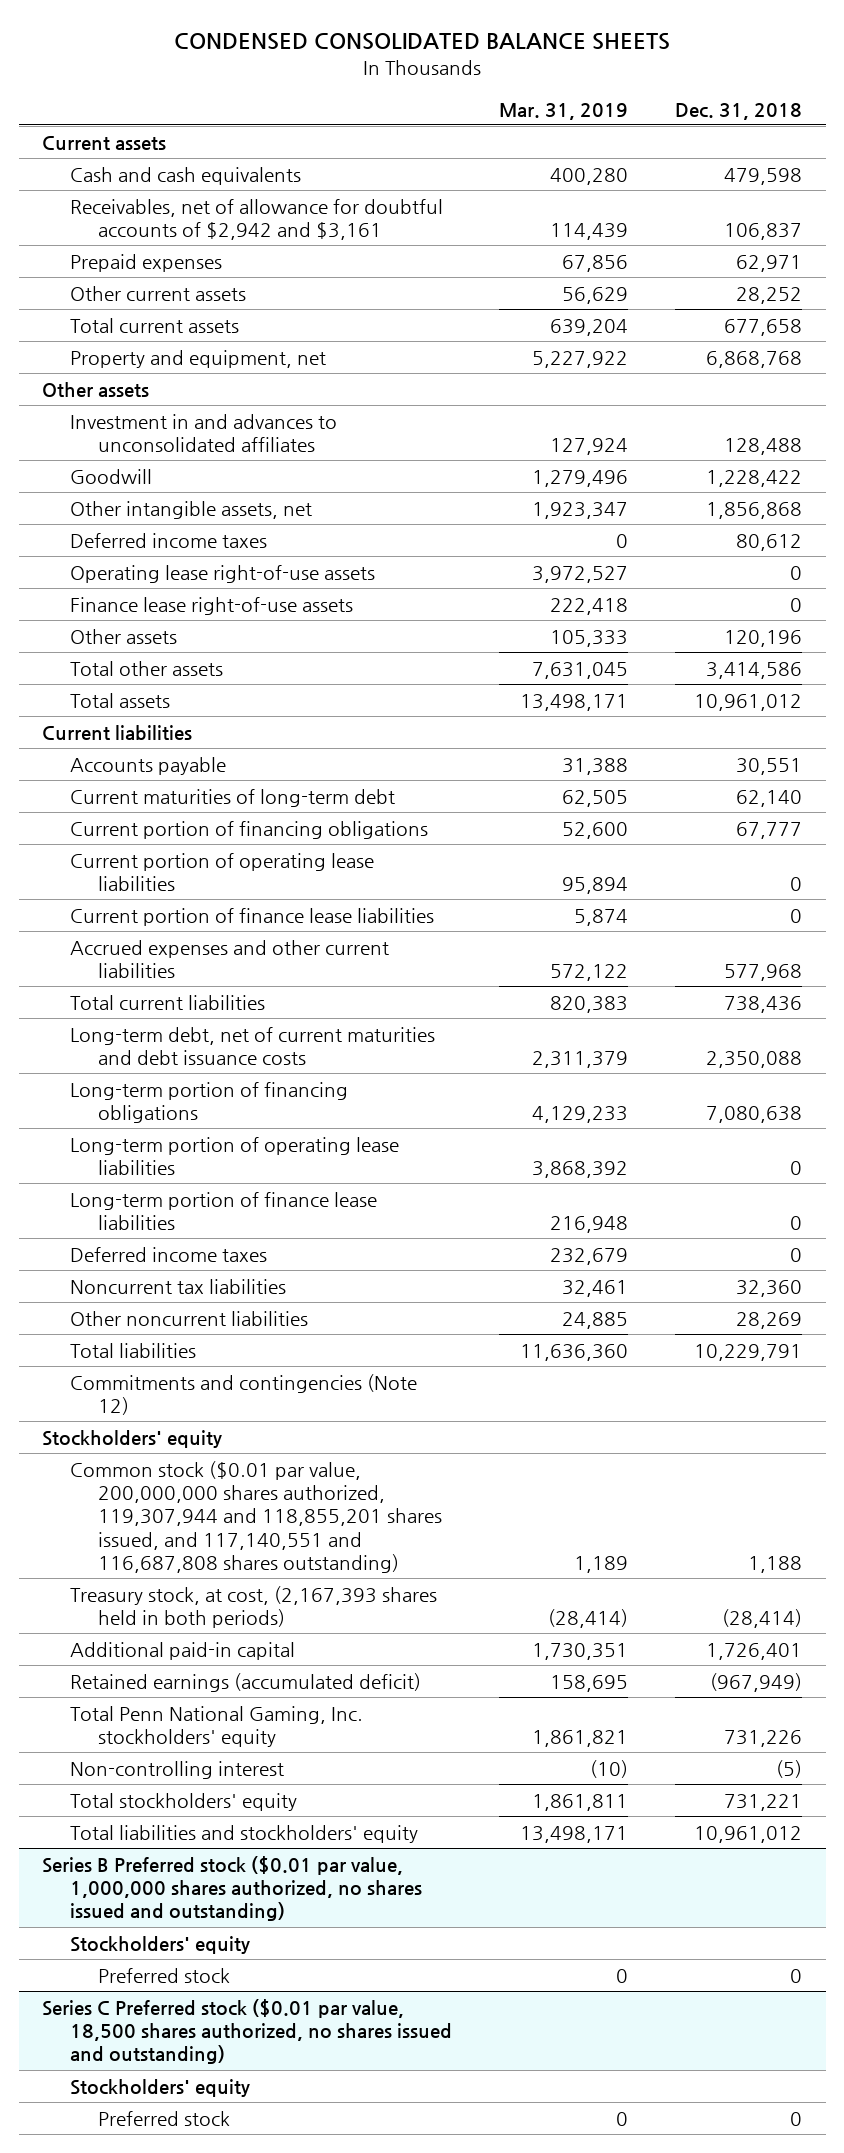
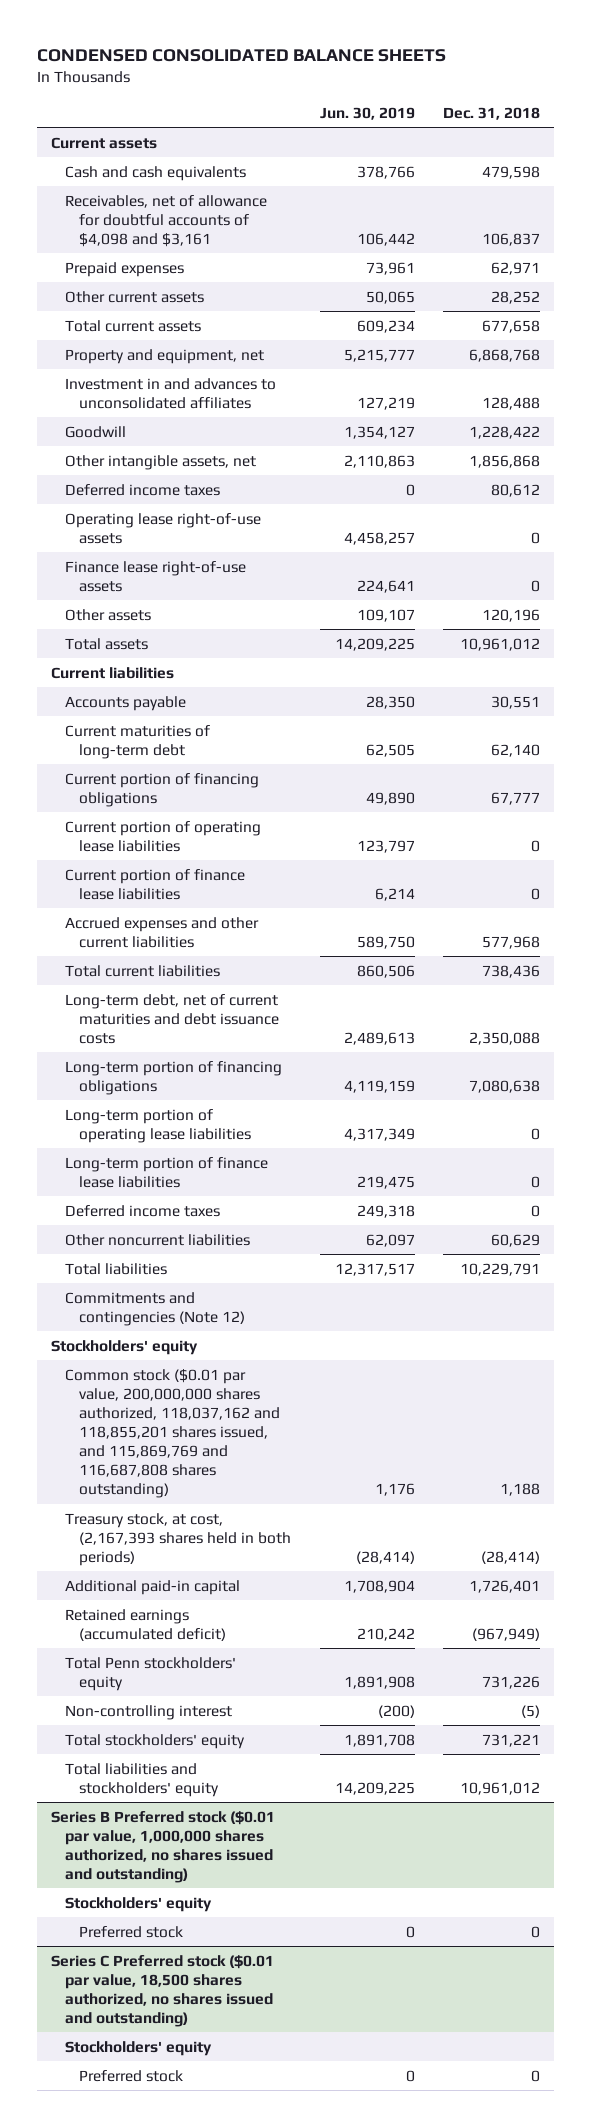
- | Mar. 31, 2019 | Dec. 31, 2018
+ | Jun. 30, 2019 | Dec. 31, 2018
- Receivables, net of allowance for doubtful accounts of $2,942 and $3,161 | 114,439 | 106,837
+ Receivables, net of allowance for doubtful accounts of $4,098 and $3,161 | 106,442 | 106,837
- Other assets
- Total other assets | 7,631,045 | 3,414,586
- Noncurrent tax liabilities | 32,461 | 32,360
- Other noncurrent liabilities | 24,885 | 28,269
+ Other noncurrent liabilities | 62,097 | 60,629
- Common stock ($0.01 par value, 200,000,000 shares authorized, 119,307,944 and 118,855,201 shares issued, and 117,140,551 and 116,687,808 shares outstanding) | 1,189 | 1,188
+ Common stock ($0.01 par value, 200,000,000 shares authorized, 118,037,162 and 118,855,201 shares issued, and 115,869,769 and 116,687,808 shares outstanding) | 1,176 | 1,188
- Total Penn National Gaming, Inc. stockholders' equity | 1,861,821 | 731,226
+ Total Penn stockholders' equity | 1,891,908 | 731,226

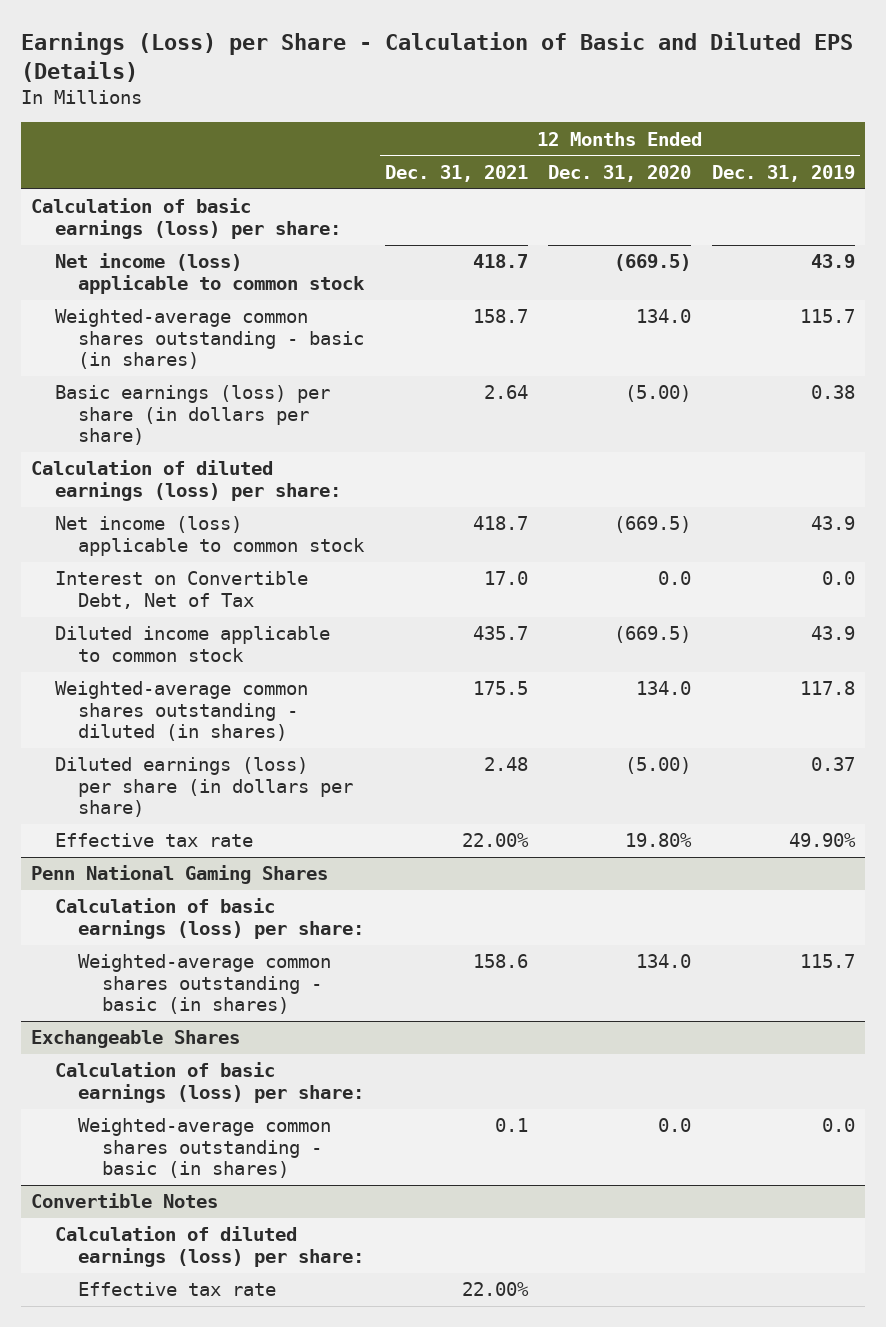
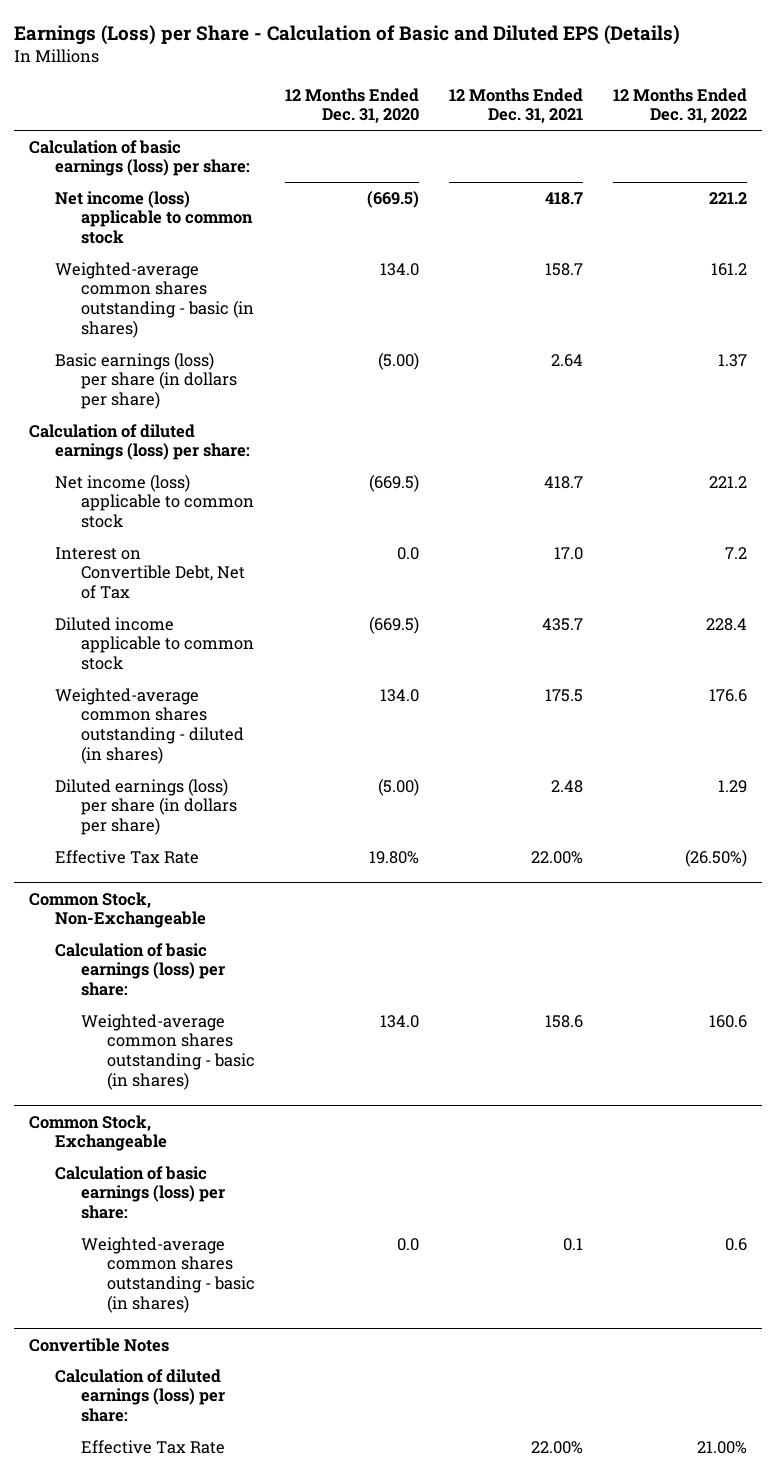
- | 12 Months Ended Dec. 31, 2021 | 12 Months Ended Dec. 31, 2020 | 12 Months Ended Dec. 31, 2019
+ | 12 Months Ended Dec. 31, 2020 | 12 Months Ended Dec. 31, 2021 | 12 Months Ended Dec. 31, 2022
- Effective tax rate | 22.00% | 19.80% | 49.90%
- Penn National Gaming Shares
+ Effective Tax Rate | 19.80% | 22.00% | (26.50%)
+ Common Stock, Non-Exchangeable
- Exchangeable Shares
+ Common Stock, Exchangeable
@ Convertible Notes
- Effective tax rate | 22.00% | |
+ Effective Tax Rate | | 22.00% | 21.00%

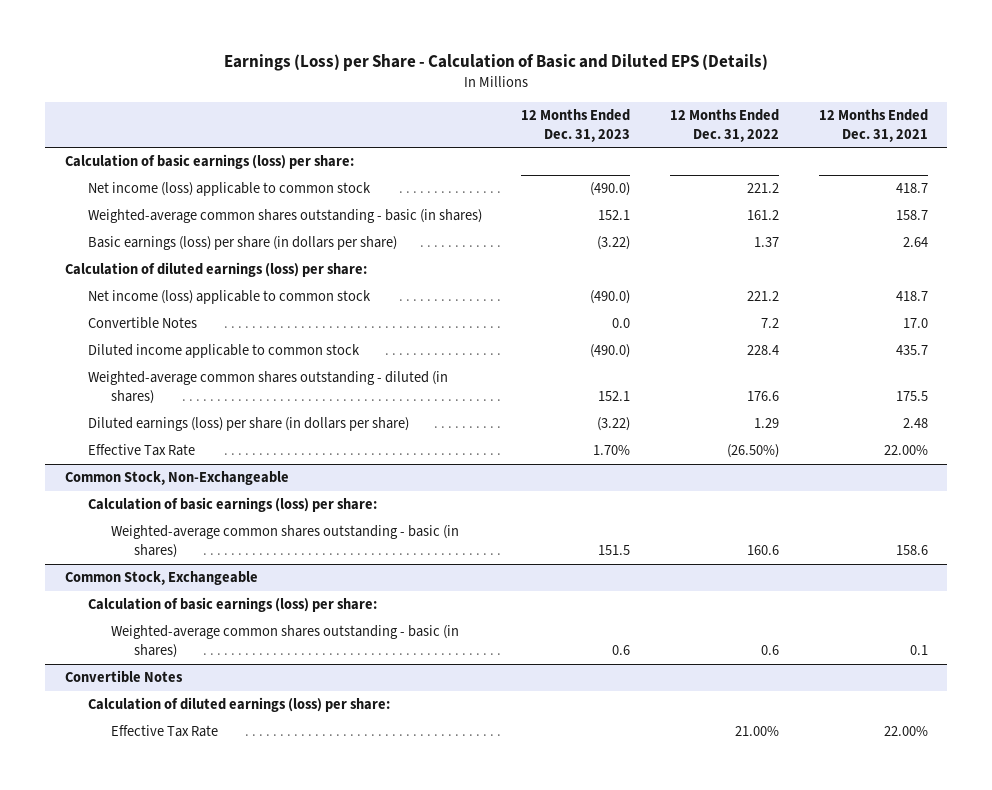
- | 12 Months Ended Dec. 31, 2020 | 12 Months Ended Dec. 31, 2021 | 12 Months Ended Dec. 31, 2022
+ | 12 Months Ended Dec. 31, 2023 | 12 Months Ended Dec. 31, 2022 | 12 Months Ended Dec. 31, 2021
- Interest on Convertible Debt, Net of Tax | 0.0 | 17.0 | 7.2
+ Convertible Notes | 0.0 | 7.2 | 17.0

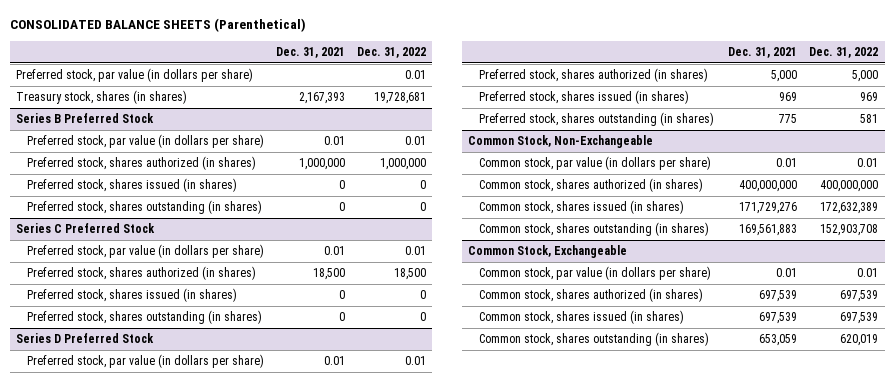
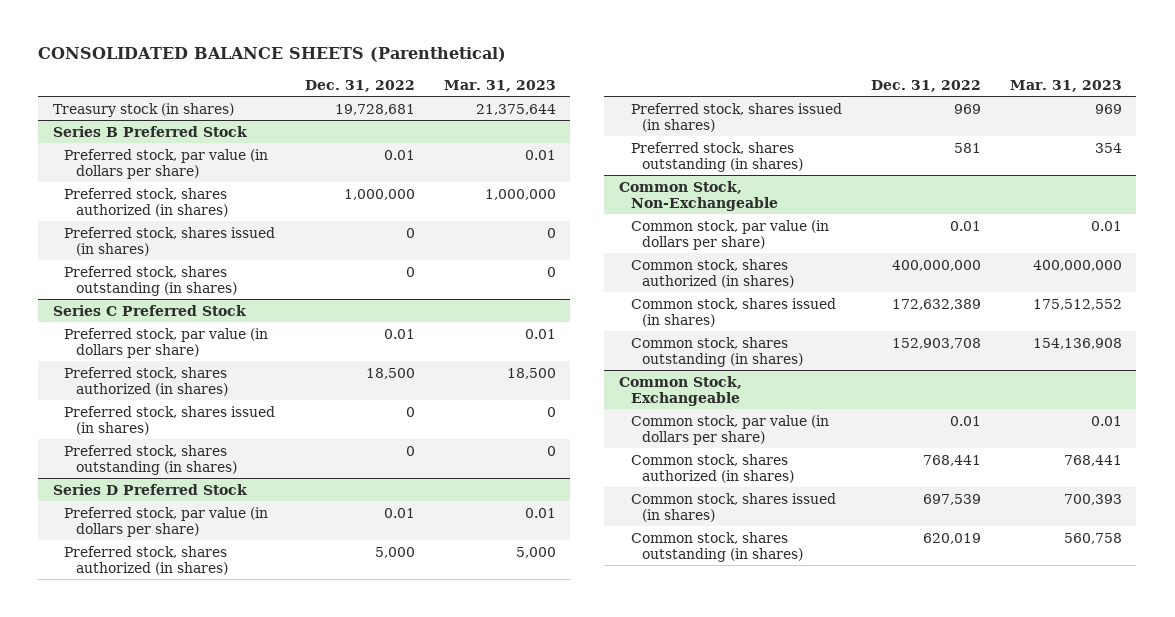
- | Dec. 31, 2021 | Dec. 31, 2022
+ | Dec. 31, 2022 | Mar. 31, 2023
- Preferred stock, par value (in dollars per share) | | 0.01
- Treasury stock, shares (in shares) | 2,167,393 | 19,728,681
+ Treasury stock (in shares) | 19,728,681 | 21,375,644
@ Common Stock, Exchangeable
- Common stock, shares authorized (in shares) | 697,539 | 697,539
+ Common stock, shares authorized (in shares) | 768,441 | 768,441

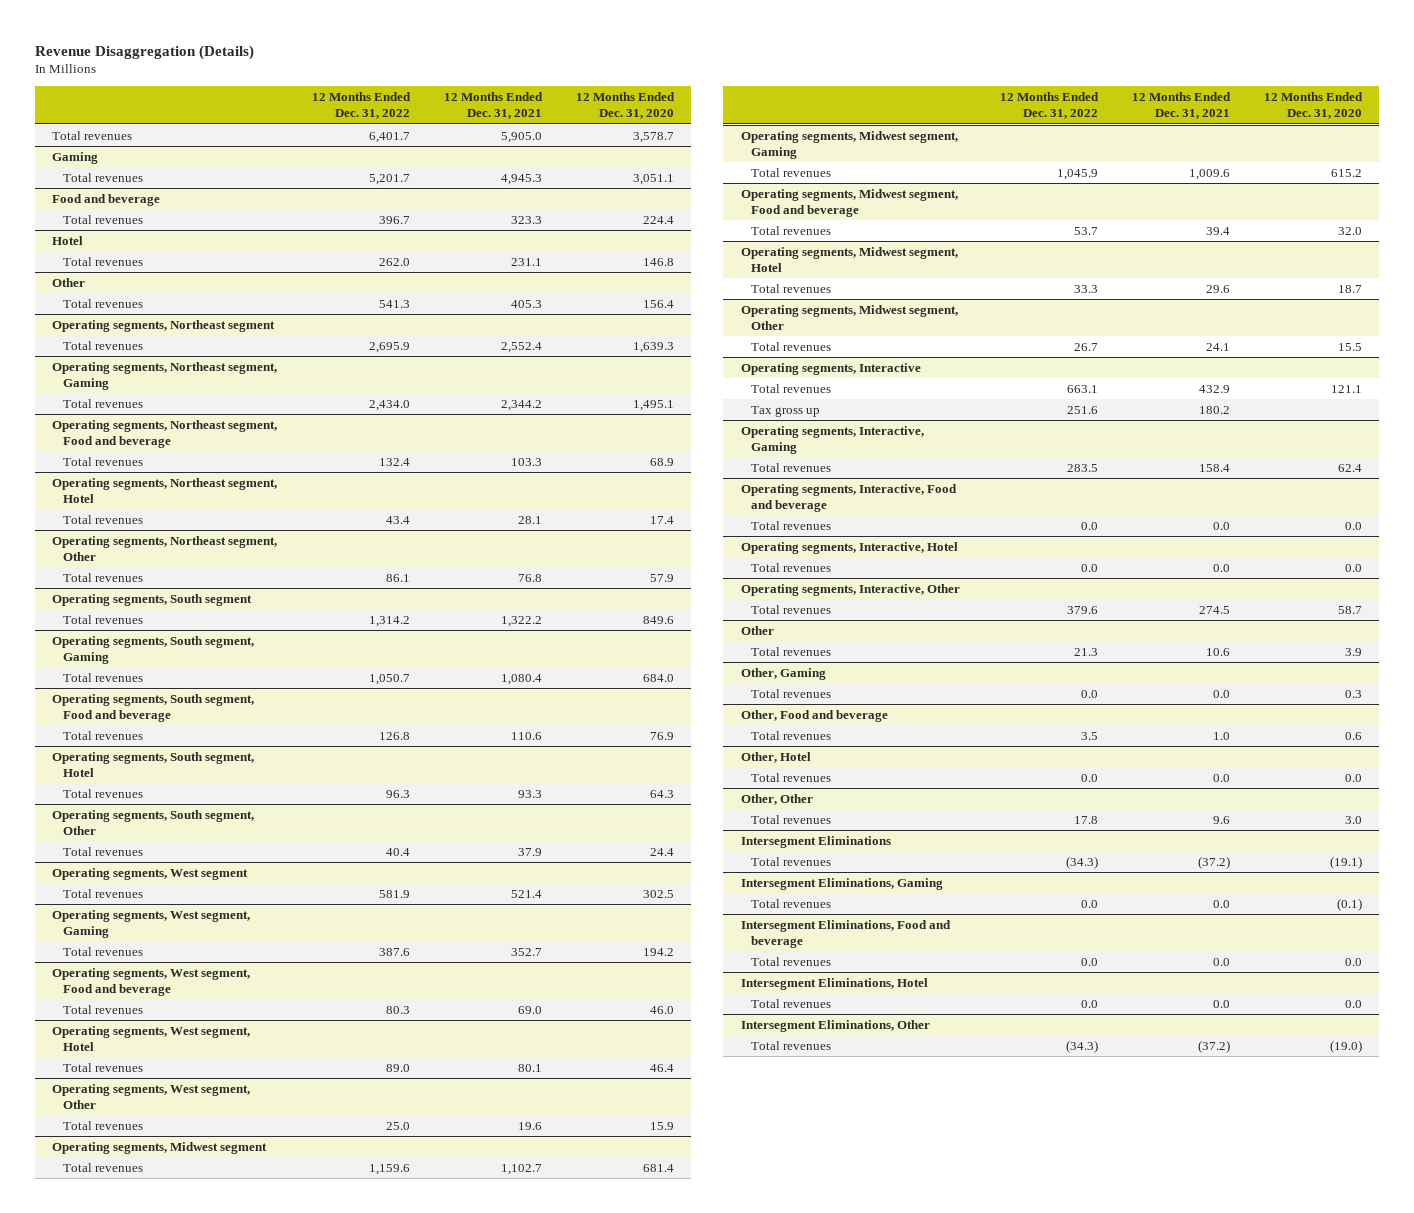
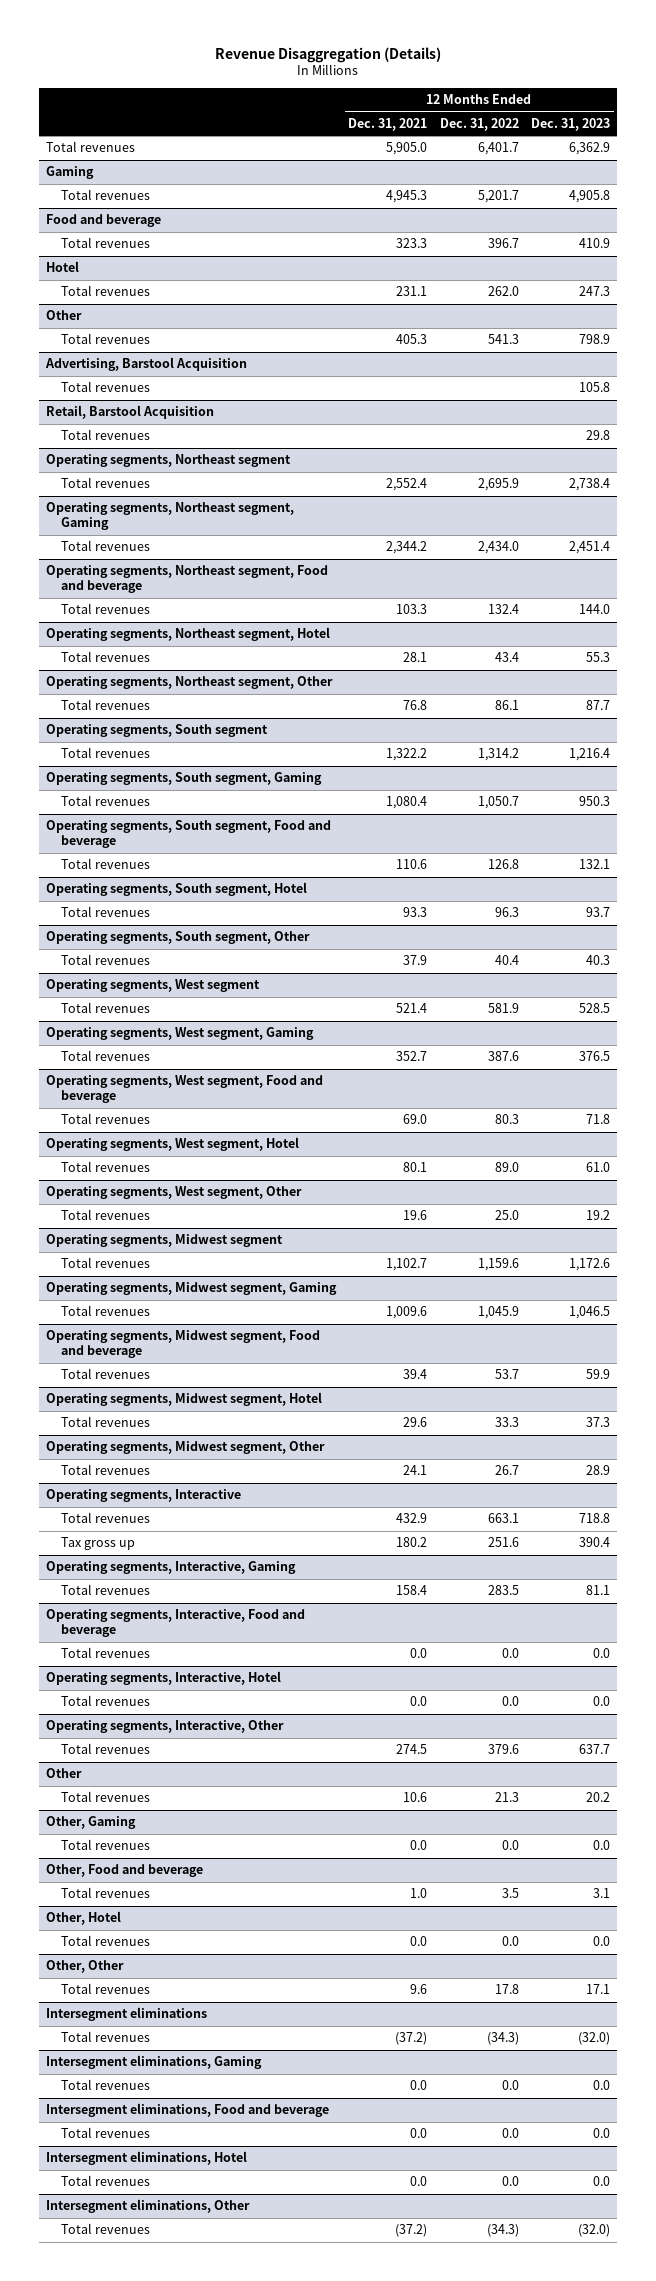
- | 12 Months Ended Dec. 31, 2022 | 12 Months Ended Dec. 31, 2021 | 12 Months Ended Dec. 31, 2020
+ | 12 Months Ended Dec. 31, 2021 | 12 Months Ended Dec. 31, 2022 | 12 Months Ended Dec. 31, 2023
+ Advertising, Barstool Acquisition
+ Total revenues | | | 105.8
+ Retail, Barstool Acquisition
+ Total revenues | | | 29.8
- Intersegment Eliminations
+ Intersegment eliminations
- Intersegment Eliminations, Gaming
+ Intersegment eliminations, Gaming
- Intersegment Eliminations, Food and beverage
+ Intersegment eliminations, Food and beverage
- Intersegment Eliminations, Hotel
+ Intersegment eliminations, Hotel
- Intersegment Eliminations, Other
+ Intersegment eliminations, Other

